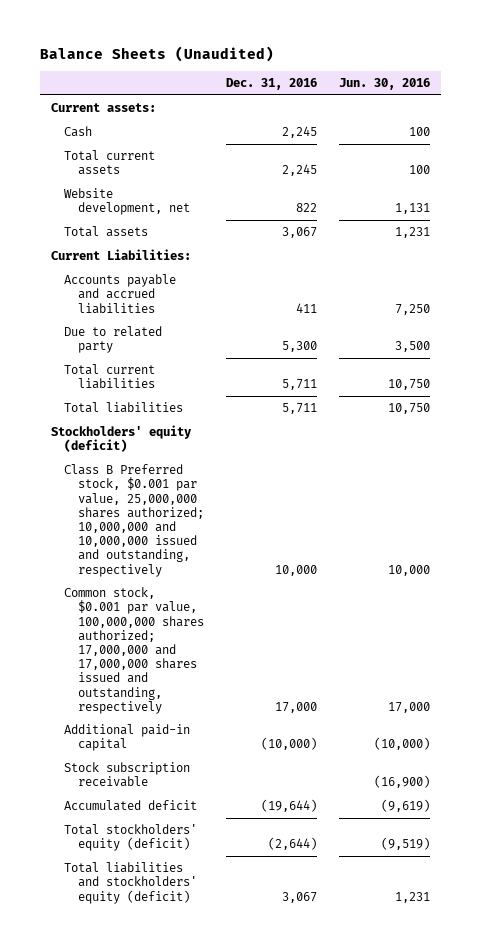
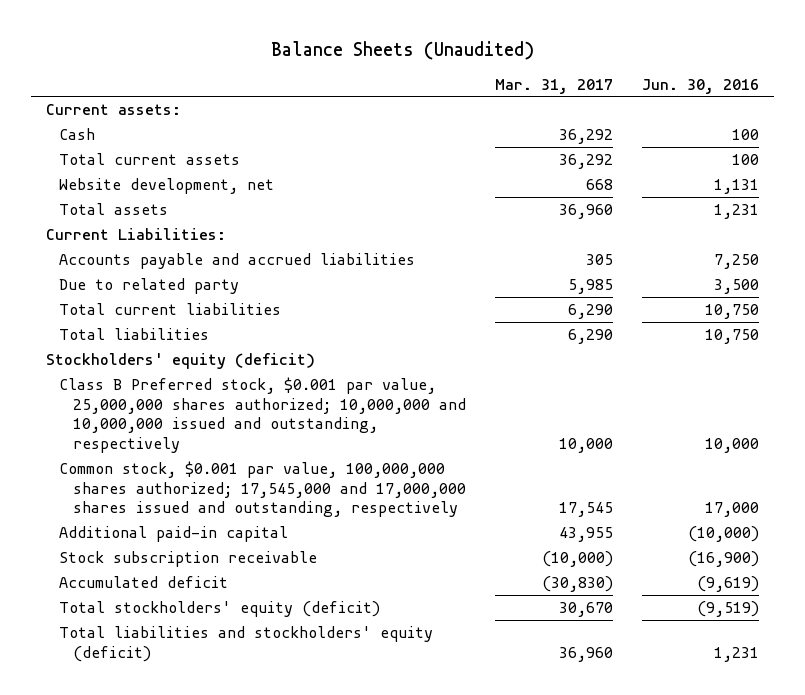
- | Dec. 31, 2016 | Jun. 30, 2016
+ | Mar. 31, 2017 | Jun. 30, 2016
- Common stock, $0.001 par value, 100,000,000 shares authorized; 17,000,000 and 17,000,000 shares issued and outstanding, respectively | 17,000 | 17,000
+ Common stock, $0.001 par value, 100,000,000 shares authorized; 17,545,000 and 17,000,000 shares issued and outstanding, respectively | 17,545 | 17,000

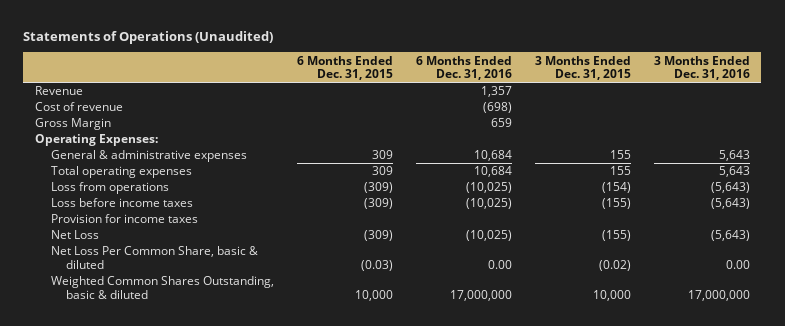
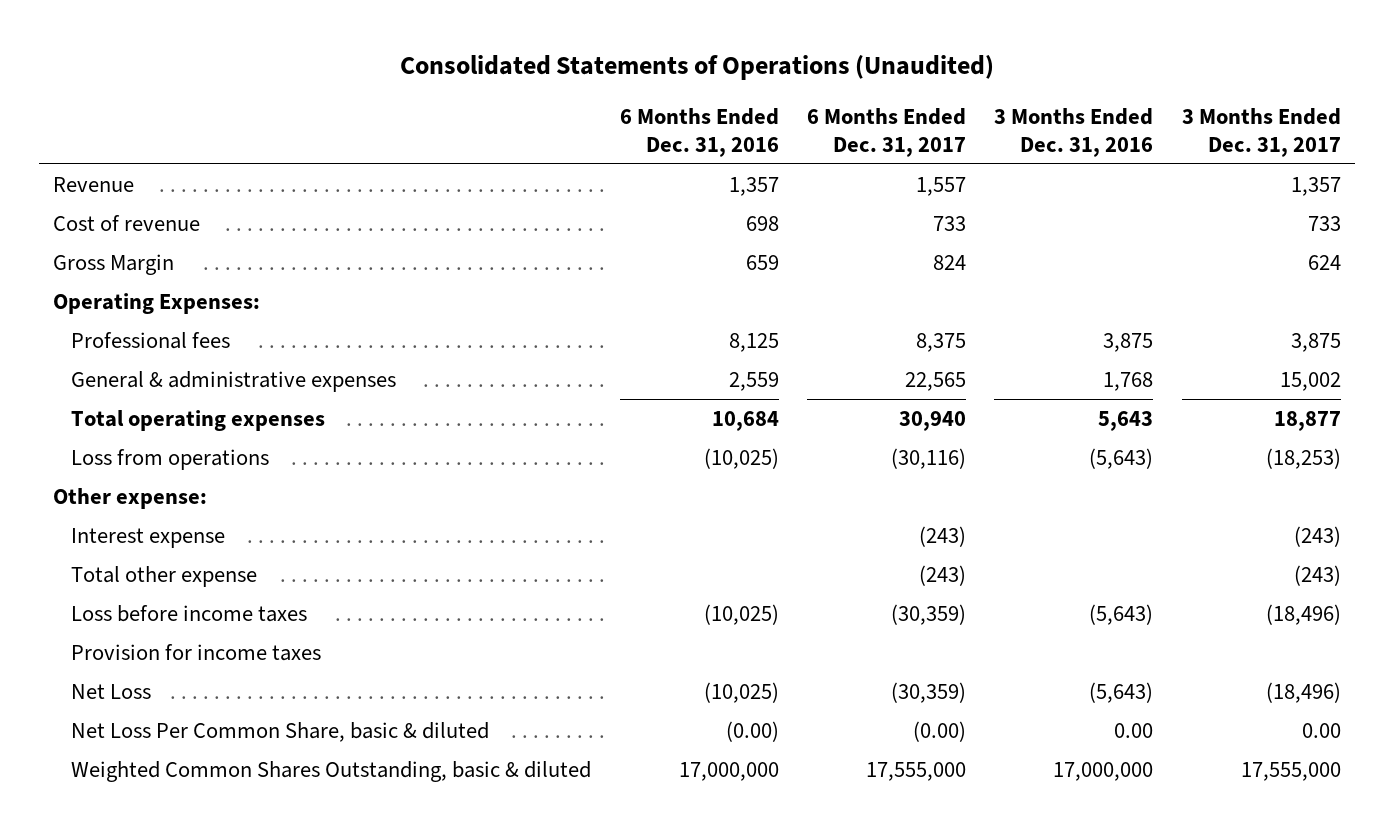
- Statements of Operations (Unaudited)
+ Consolidated Statements of Operations (Unaudited)
- | 6 Months Ended Dec. 31, 2015 | 6 Months Ended Dec. 31, 2016 | 3 Months Ended Dec. 31, 2015 | 3 Months Ended Dec. 31, 2016
+ | 6 Months Ended Dec. 31, 2016 | 6 Months Ended Dec. 31, 2017 | 3 Months Ended Dec. 31, 2016 | 3 Months Ended Dec. 31, 2017
- Cost of revenue | | (698) | |
+ Cost of revenue | 698 | 733 | | 733
- General & administrative expenses | 309 | 10,684 | 155 | 5,643
+ Professional fees | 8,125 | 8,375 | 3,875 | 3,875
+ General & administrative expenses | 2,559 | 22,565 | 1,768 | 15,002
+ Other expense:
+ Interest expense | | (243) | | (243)
+ Total other expense | | (243) | | (243)
- Net Loss Per Common Share, basic & diluted | (0.03) | 0.00 | (0.02) | 0.00
+ Net Loss Per Common Share, basic & diluted | (0.00) | (0.00) | 0.00 | 0.00

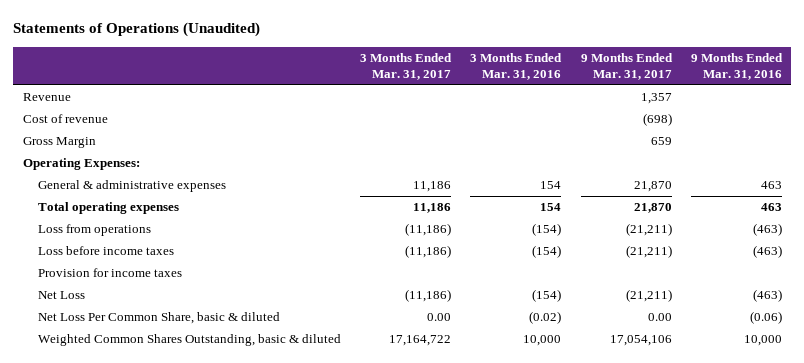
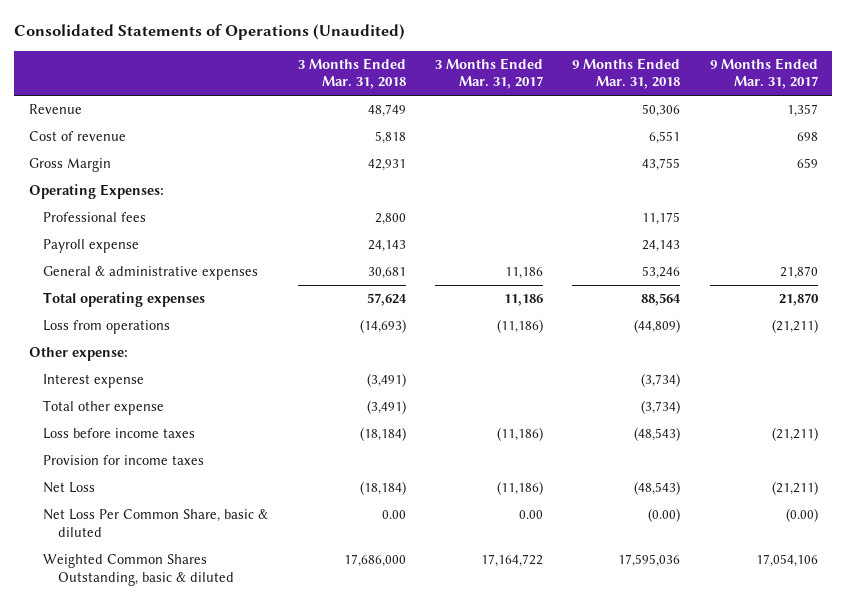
- Statements of Operations (Unaudited)
+ Consolidated Statements of Operations (Unaudited)
- | 3 Months Ended Mar. 31, 2017 | 3 Months Ended Mar. 31, 2016 | 9 Months Ended Mar. 31, 2017 | 9 Months Ended Mar. 31, 2016
+ | 3 Months Ended Mar. 31, 2018 | 3 Months Ended Mar. 31, 2017 | 9 Months Ended Mar. 31, 2018 | 9 Months Ended Mar. 31, 2017
- Cost of revenue | | | (698) |
+ Cost of revenue | 5,818 | | 6,551 | 698
+ Professional fees | 2,800 | | 11,175 |
+ Payroll expense | 24,143 | | 24,143 |
+ Other expense:
+ Interest expense | (3,491) | | (3,734) |
+ Total other expense | (3,491) | | (3,734) |
- Net Loss Per Common Share, basic & diluted | 0.00 | (0.02) | 0.00 | (0.06)
+ Net Loss Per Common Share, basic & diluted | 0.00 | 0.00 | (0.00) | (0.00)

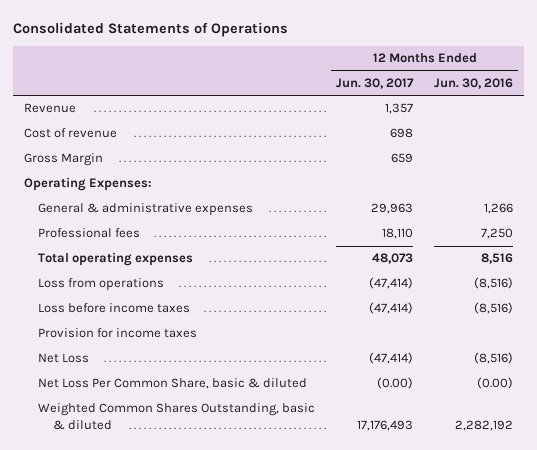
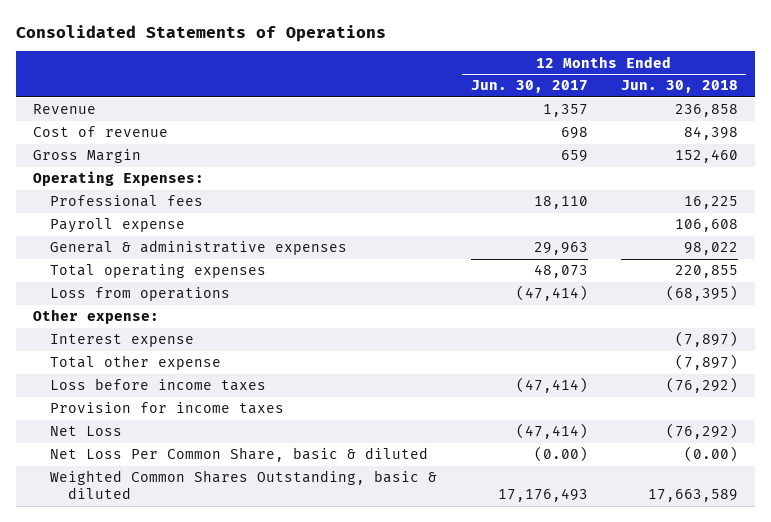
- | 12 Months Ended Jun. 30, 2017 | 12 Months Ended Jun. 30, 2016
+ | 12 Months Ended Jun. 30, 2017 | 12 Months Ended Jun. 30, 2018
+ Payroll expense | | 106,608
moved down: General & administrative expenses | 29,963 | 98,022
+ Other expense:
+ Interest expense | | (7,897)
+ Total other expense | | (7,897)

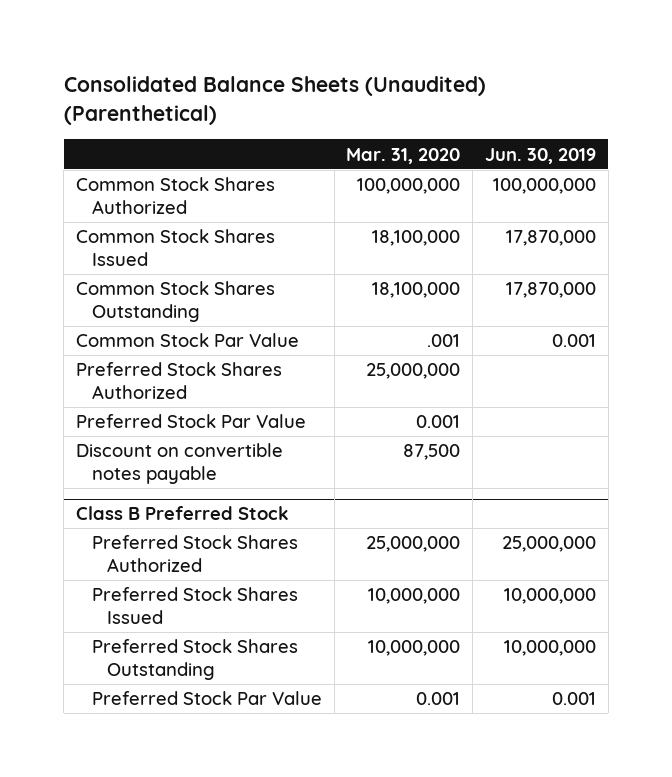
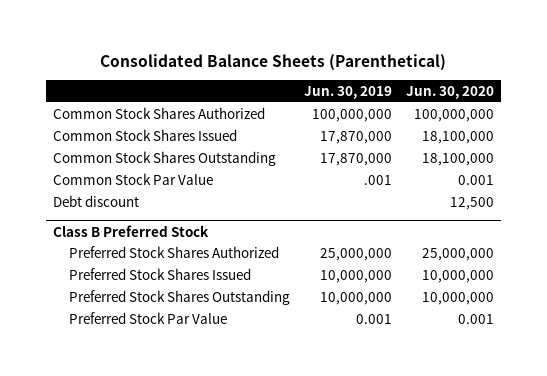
- Consolidated Balance Sheets (Unaudited) (Parenthetical)
+ Consolidated Balance Sheets (Parenthetical)
- | Mar. 31, 2020 | Jun. 30, 2019
+ | Jun. 30, 2019 | Jun. 30, 2020
- Common Stock Par Value | .001 | 0.001
- Preferred Stock Shares Authorized | 25,000,000 |
- Preferred Stock Par Value | 0.001 |
- Discount on convertible notes payable | 87,500 |
+ Common Stock Par Value | .001 | 0.001
+ Debt discount | | 12,500

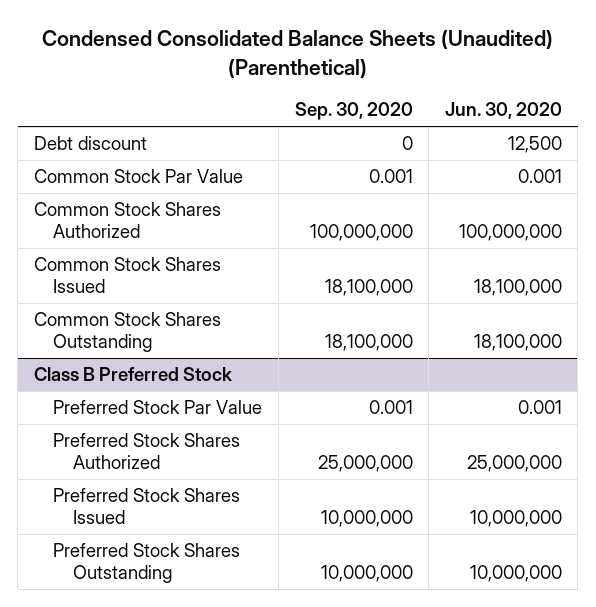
- Consolidated Balance Sheets (Parenthetical)
+ Condensed Consolidated Balance Sheets (Unaudited) (Parenthetical)
- | Jun. 30, 2019 | Jun. 30, 2020
+ | Sep. 30, 2020 | Jun. 30, 2020
moved up: Debt discount | 0 | 12,500
moved up: Common Stock Par Value | 0.001 | 0.001
@ Class B Preferred Stock
moved up: Preferred Stock Par Value | 0.001 | 0.001

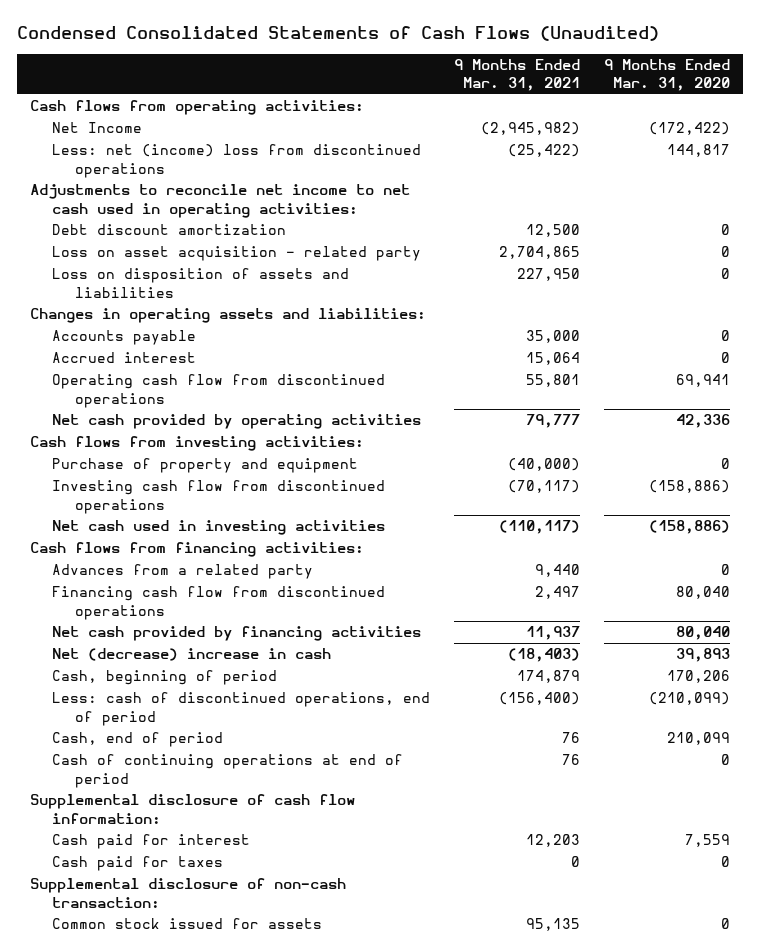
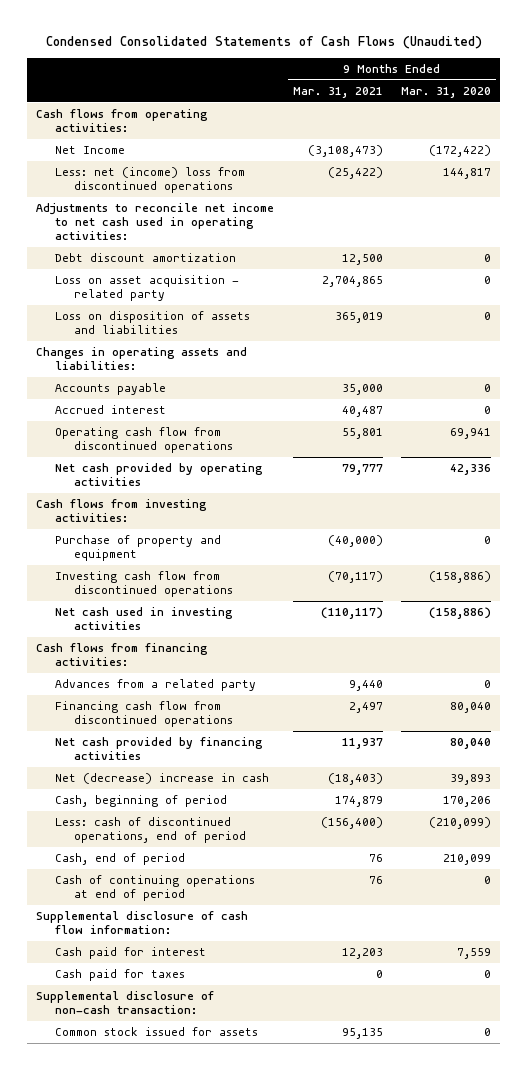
- Net Income | (2,945,982) | (172,422)
+ Net Income | (3,108,473) | (172,422)
- Loss on disposition of assets and liabilities | 227,950 | 0
+ Loss on disposition of assets and liabilities | 365,019 | 0
- Accrued interest | 15,064 | 0
+ Accrued interest | 40,487 | 0

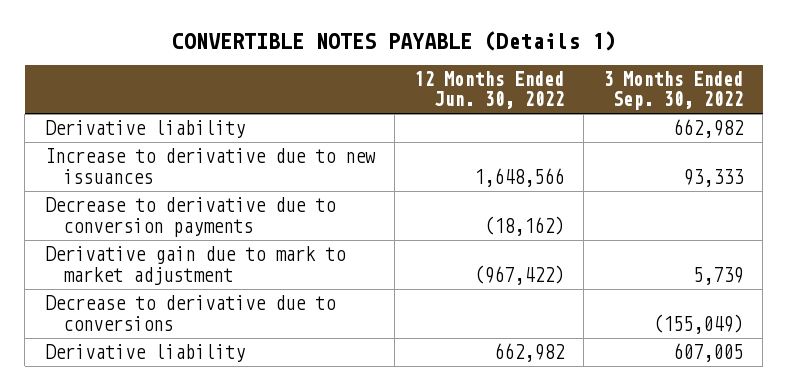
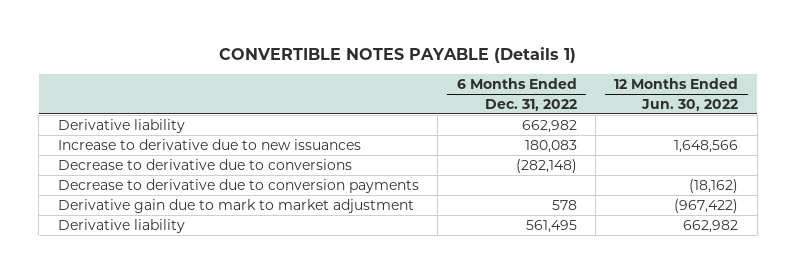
- | 12 Months Ended Jun. 30, 2022 | 3 Months Ended Sep. 30, 2022
+ | 6 Months Ended Dec. 31, 2022 | 12 Months Ended Jun. 30, 2022
moved up: Decrease to derivative due to conversions | (282,148) |

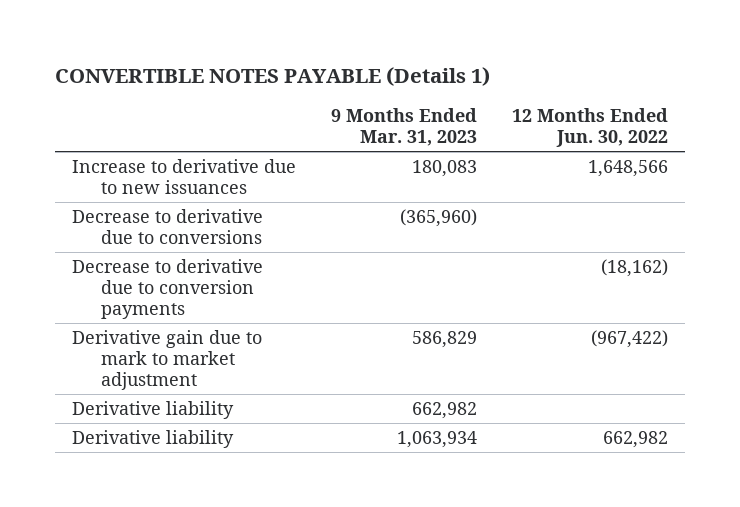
- | 6 Months Ended Dec. 31, 2022 | 12 Months Ended Jun. 30, 2022
+ | 9 Months Ended Mar. 31, 2023 | 12 Months Ended Jun. 30, 2022
moved down: Derivative liability | 662,982 |

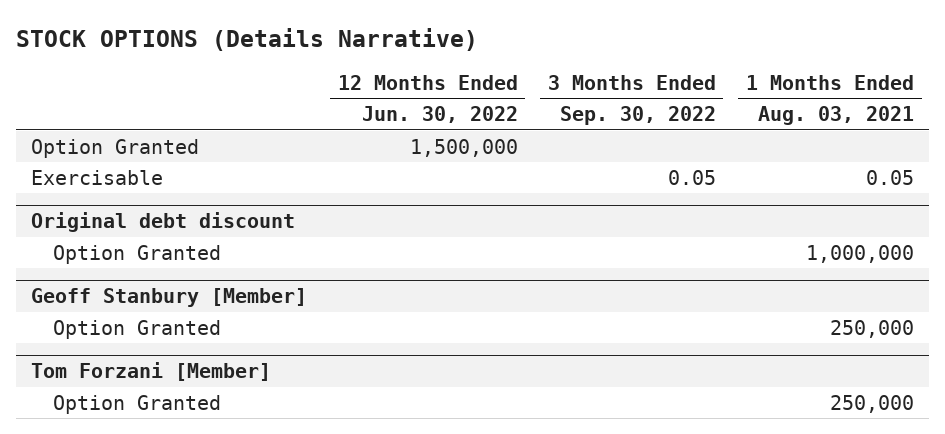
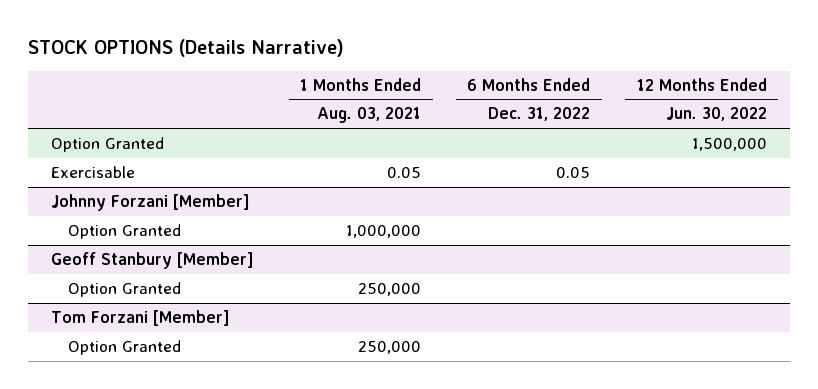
- | 12 Months Ended Jun. 30, 2022 | 3 Months Ended Sep. 30, 2022 | 1 Months Ended Aug. 03, 2021
+ | 1 Months Ended Aug. 03, 2021 | 6 Months Ended Dec. 31, 2022 | 12 Months Ended Jun. 30, 2022
- Original debt discount
+ Johnny Forzani [Member]

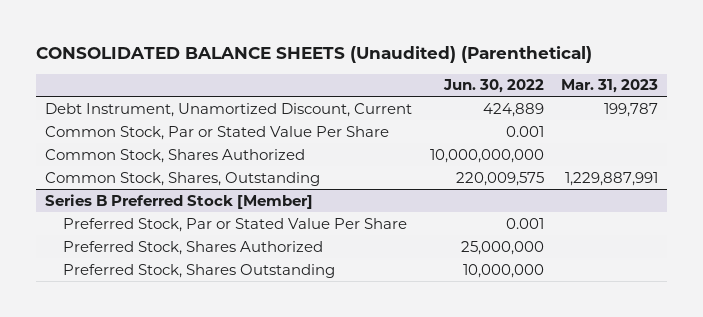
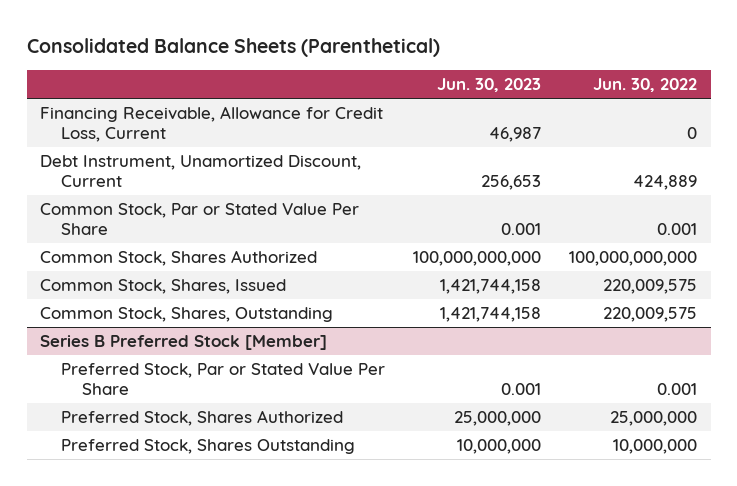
- CONSOLIDATED BALANCE SHEETS (Unaudited) (Parenthetical)
+ Consolidated Balance Sheets (Parenthetical)
- | Jun. 30, 2022 | Mar. 31, 2023
+ | Jun. 30, 2023 | Jun. 30, 2022
+ Financing Receivable, Allowance for Credit Loss, Current | 46,987 | 0
- Common Stock, Shares Authorized | 10,000,000,000 |
+ Common Stock, Shares Authorized | 100,000,000,000 | 100,000,000,000
+ Common Stock, Shares, Issued | 1,421,744,158 | 220,009,575

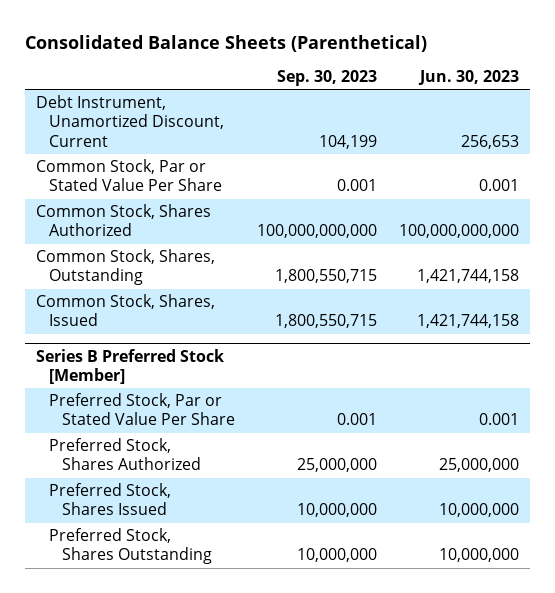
- | Jun. 30, 2023 | Jun. 30, 2022
+ | Sep. 30, 2023 | Jun. 30, 2023
- Financing Receivable, Allowance for Credit Loss, Current | 46,987 | 0
moved down: Common Stock, Shares, Issued | 1,800,550,715 | 1,421,744,158
@ Series B Preferred Stock [Member]
+ Preferred Stock, Shares Issued | 10,000,000 | 10,000,000

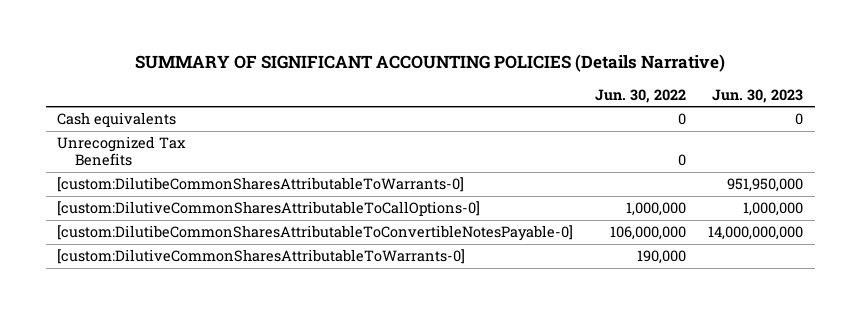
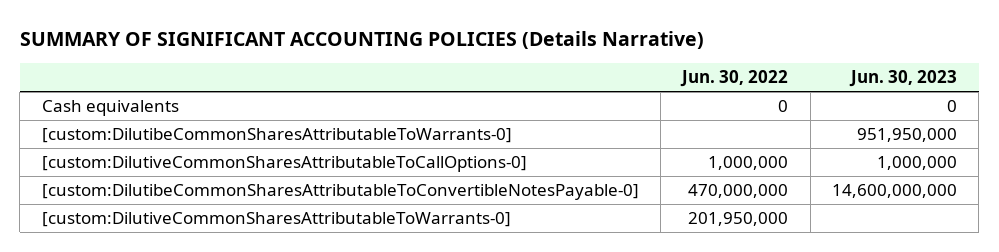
- Unrecognized Tax Benefits | 0 |
- [custom:DilutibeCommonSharesAttributableToConvertibleNotesPayable-0] | 106,000,000 | 14,000,000,000
- [custom:DilutiveCommonSharesAttributableToWarrants-0] | 190,000 |
+ [custom:DilutibeCommonSharesAttributableToConvertibleNotesPayable-0] | 470,000,000 | 14,600,000,000
+ [custom:DilutiveCommonSharesAttributableToWarrants-0] | 201,950,000 |

